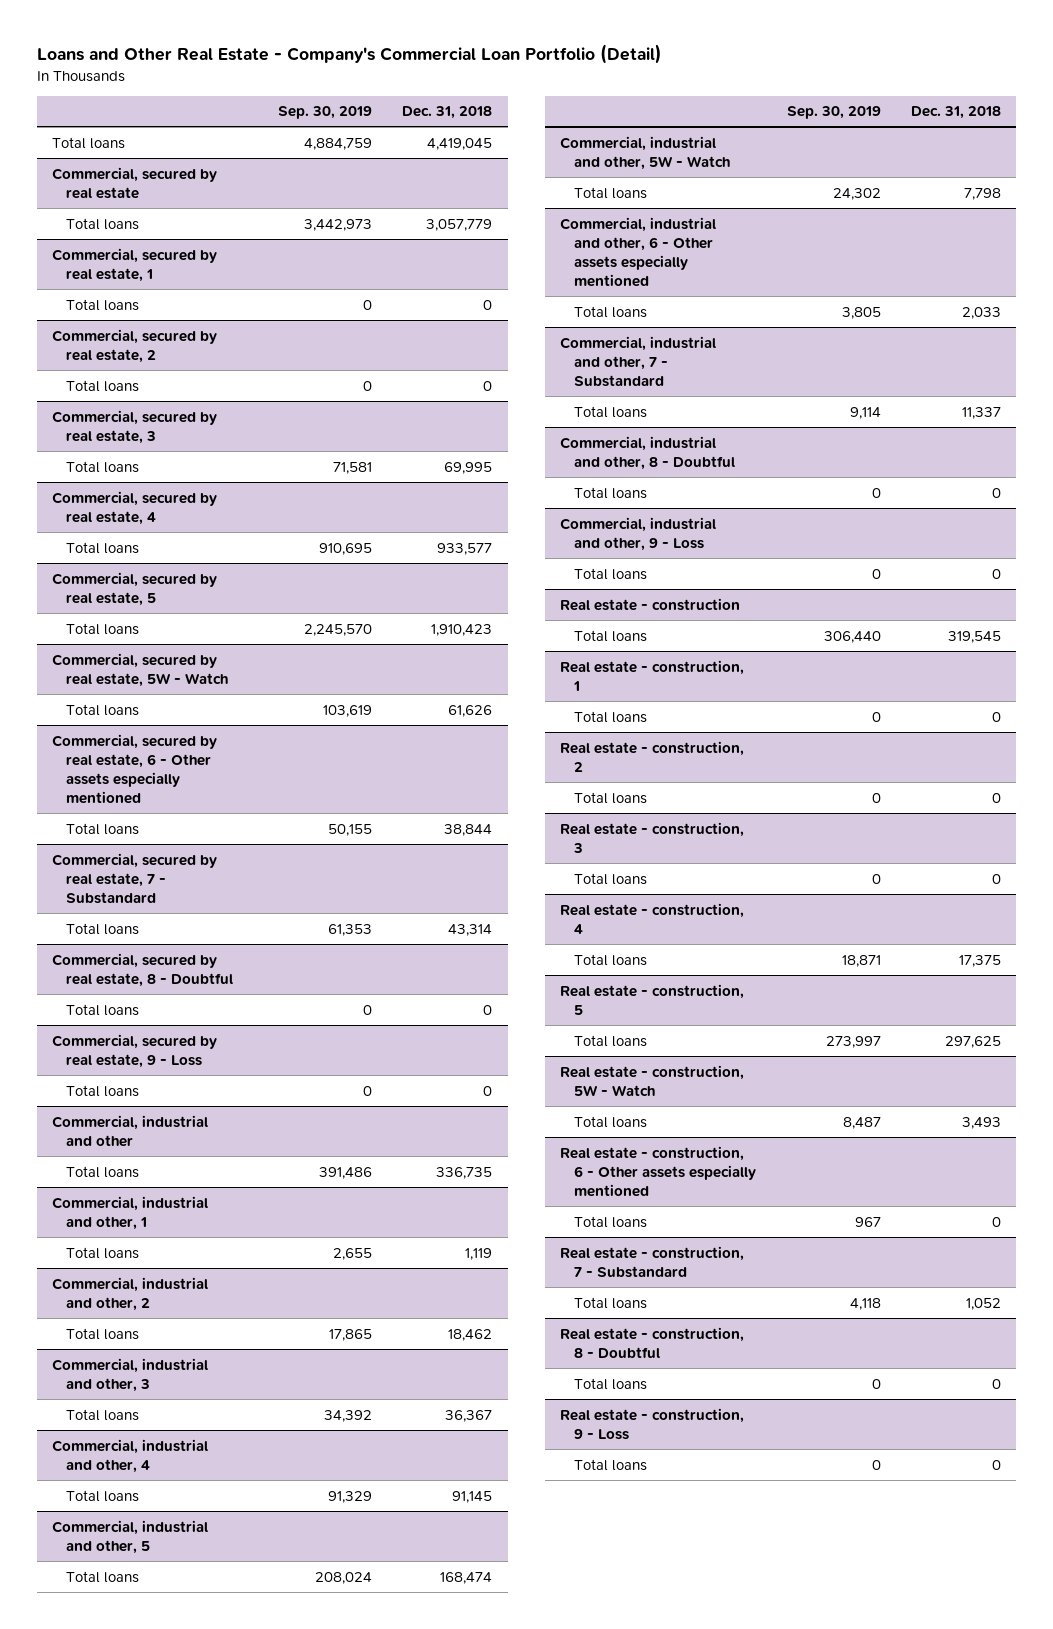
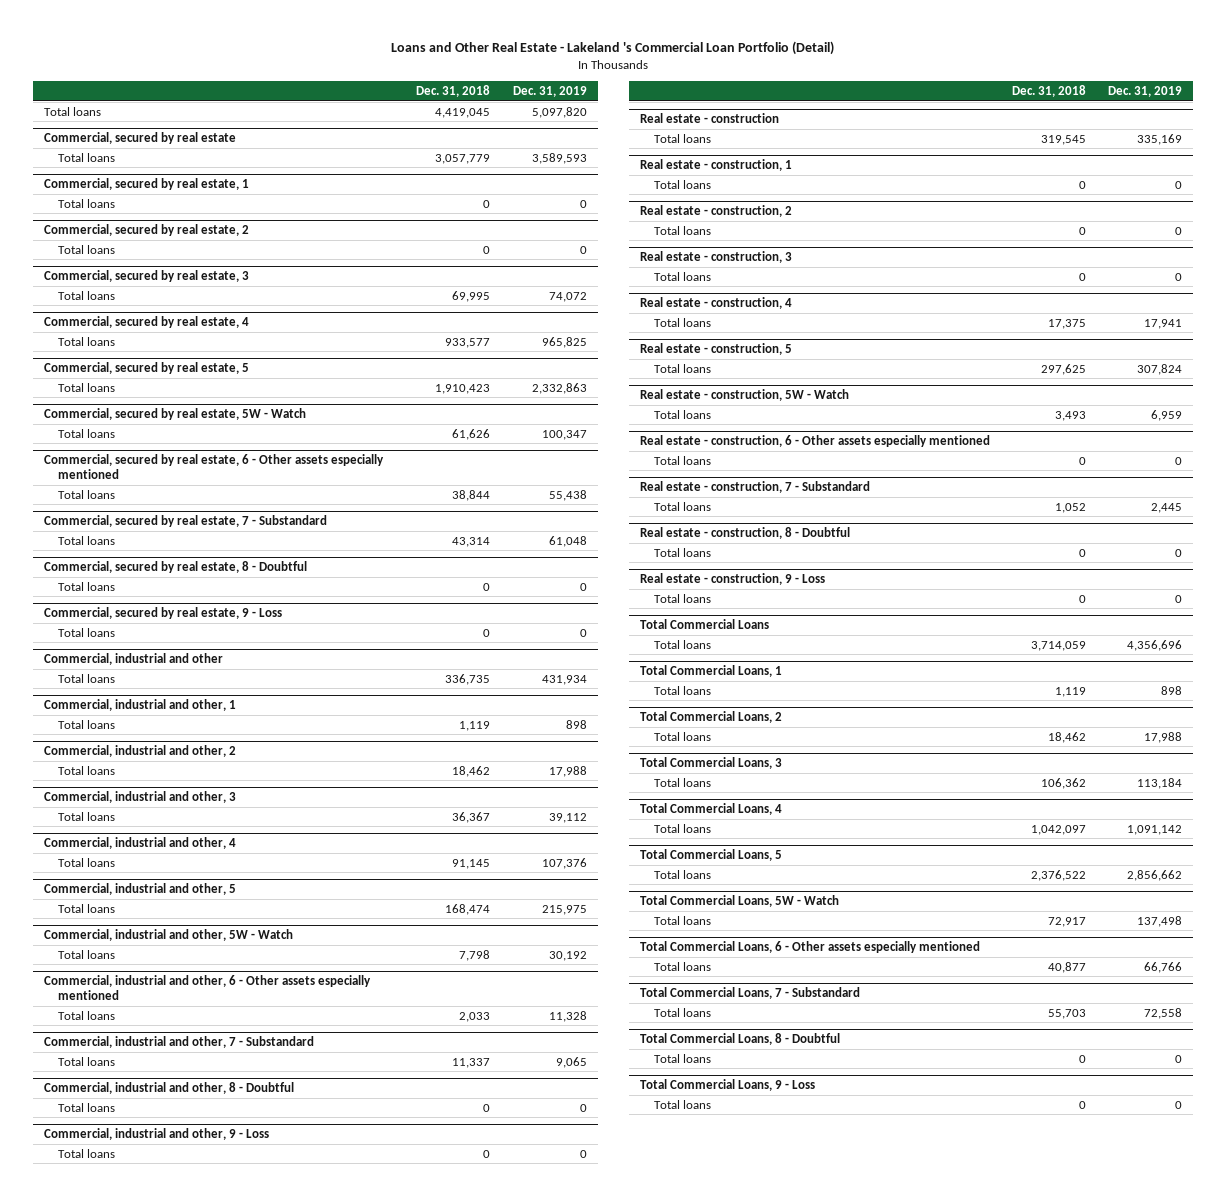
- Loans and Other Real Estate - Company's Commercial Loan Portfolio (Detail)
+ Loans and Other Real Estate - Lakeland 's Commercial Loan Portfolio (Detail)
- | Sep. 30, 2019 | Dec. 31, 2018
+ | Dec. 31, 2018 | Dec. 31, 2019
+ Total Commercial Loans
+ Total loans | 3,714,059 | 4,356,696
+ Total Commercial Loans, 1
+ Total loans | 1,119 | 898
+ Total Commercial Loans, 2
+ Total loans | 18,462 | 17,988
+ Total Commercial Loans, 3
+ Total loans | 106,362 | 113,184
+ Total Commercial Loans, 4
+ Total loans | 1,042,097 | 1,091,142
+ Total Commercial Loans, 5
+ Total loans | 2,376,522 | 2,856,662
+ Total Commercial Loans, 5W - Watch
+ Total loans | 72,917 | 137,498
+ Total Commercial Loans, 6 - Other assets especially mentioned
+ Total loans | 40,877 | 66,766
+ Total Commercial Loans, 7 - Substandard
+ Total loans | 55,703 | 72,558
+ Total Commercial Loans, 8 - Doubtful
+ Total loans | 0 | 0
+ Total Commercial Loans, 9 - Loss
+ Total loans | 0 | 0

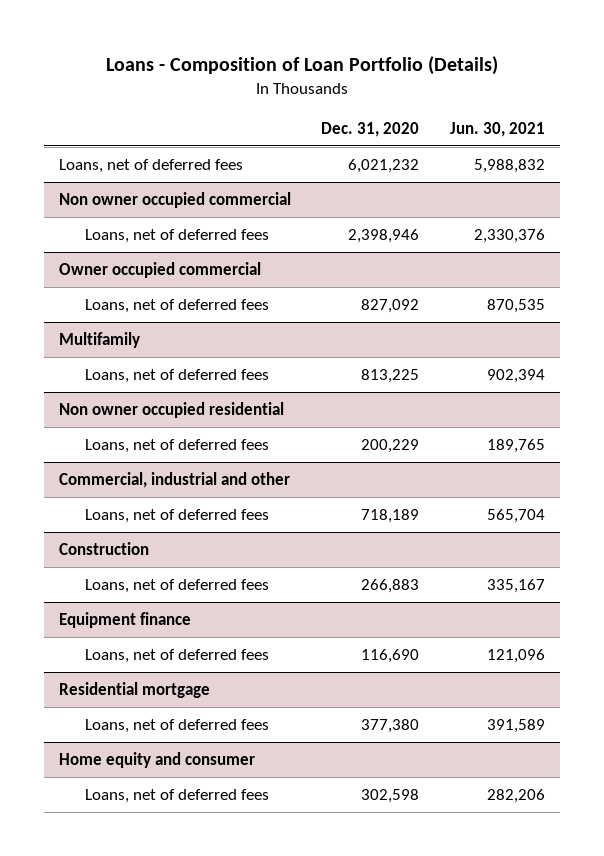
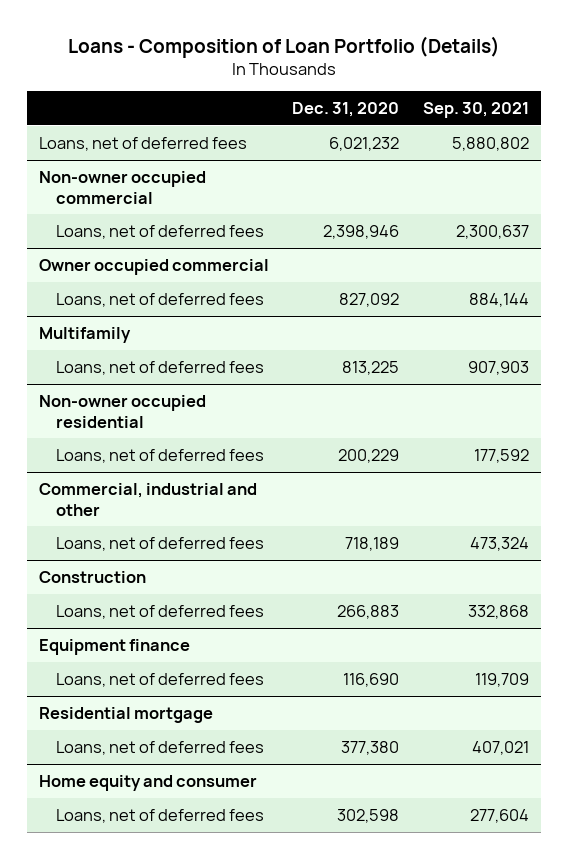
- | Dec. 31, 2020 | Jun. 30, 2021
+ | Dec. 31, 2020 | Sep. 30, 2021
- Non owner occupied commercial
+ Non-owner occupied commercial
- Non owner occupied residential
+ Non-owner occupied residential

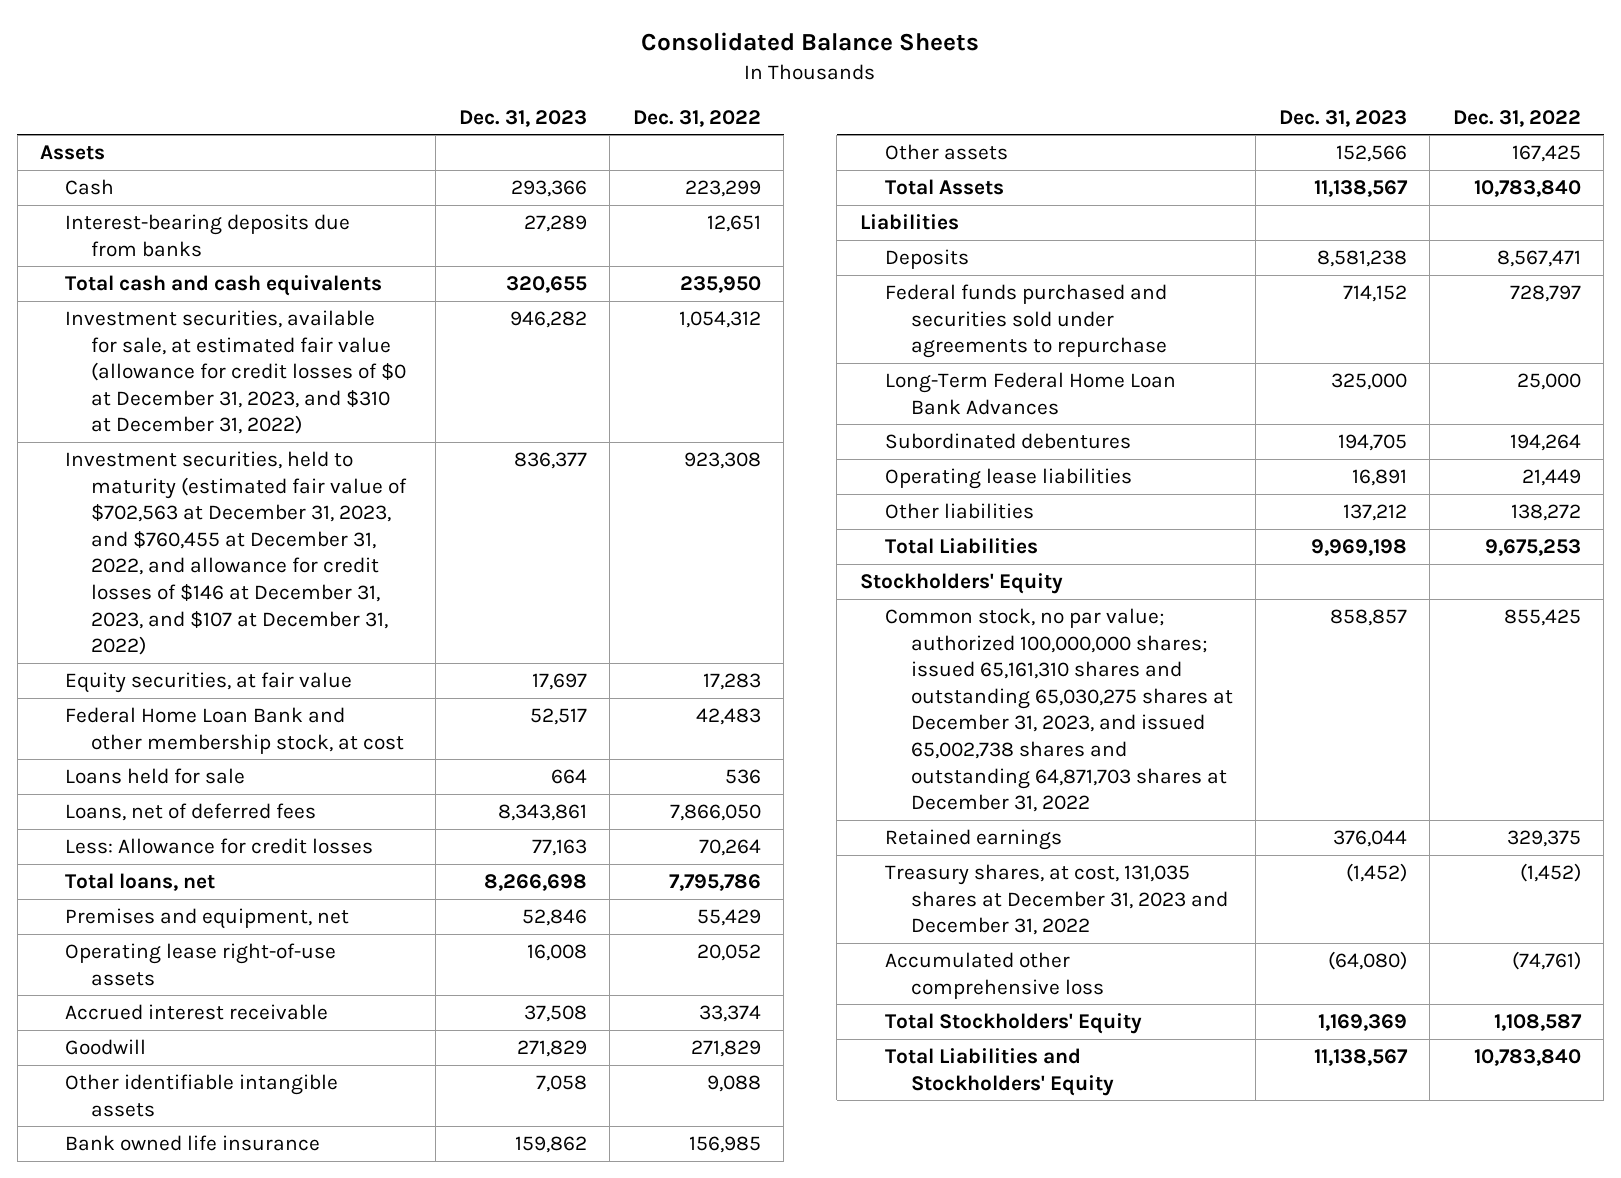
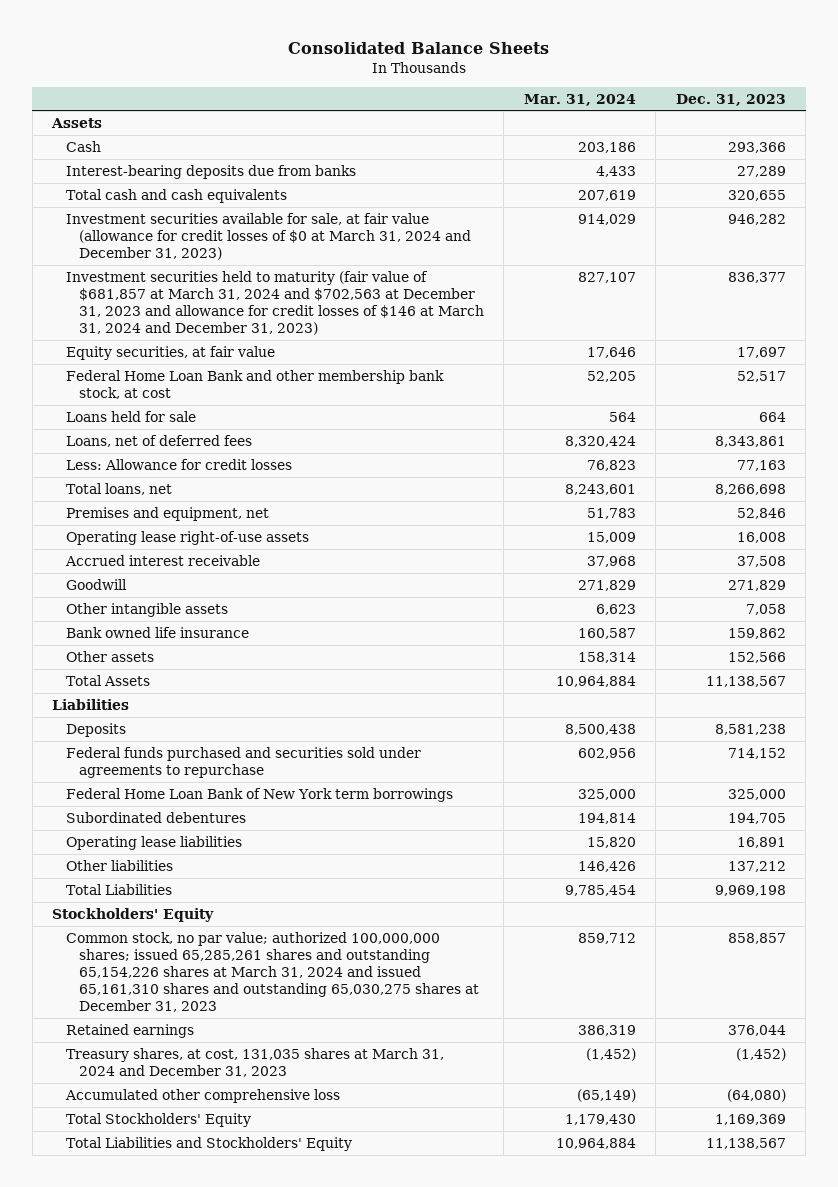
- | Dec. 31, 2023 | Dec. 31, 2022
+ | Mar. 31, 2024 | Dec. 31, 2023
- Investment securities, available for sale, at estimated fair value (allowance for credit losses of $0 at December 31, 2023, and $310 at December 31, 2022) | 946,282 | 1,054,312
- Investment securities, held to maturity (estimated fair value of $702,563 at December 31, 2023, and $760,455 at December 31, 2022, and allowance for credit losses of $146 at December 31, 2023, and $107 at December 31, 2022) | 836,377 | 923,308
+ Investment securities available for sale, at fair value (allowance for credit losses of $0 at March 31, 2024 and December 31, 2023) | 914,029 | 946,282
+ Investment securities held to maturity (fair value of $681,857 at March 31, 2024 and $702,563 at December 31, 2023 and allowance for credit losses of $146 at March 31, 2024 and December 31, 2023) | 827,107 | 836,377
- Federal Home Loan Bank and other membership stock, at cost | 52,517 | 42,483
+ Federal Home Loan Bank and other membership bank stock, at cost | 52,205 | 52,517
- Other identifiable intangible assets | 7,058 | 9,088
+ Other intangible assets | 6,623 | 7,058
- Long-Term Federal Home Loan Bank Advances | 325,000 | 25,000
+ Federal Home Loan Bank of New York term borrowings | 325,000 | 325,000
- Common stock, no par value; authorized 100,000,000 shares; issued 65,161,310 shares and outstanding 65,030,275 shares at December 31, 2023, and issued 65,002,738 shares and outstanding 64,871,703 shares at December 31, 2022 | 858,857 | 855,425
+ Common stock, no par value; authorized 100,000,000 shares; issued 65,285,261 shares and outstanding 65,154,226 shares at March 31, 2024 and issued 65,161,310 shares and outstanding 65,030,275 shares at December 31, 2023 | 859,712 | 858,857
- Treasury shares, at cost, 131,035 shares at December 31, 2023 and December 31, 2022 | (1,452) | (1,452)
+ Treasury shares, at cost, 131,035 shares at March 31, 2024 and December 31, 2023 | (1,452) | (1,452)

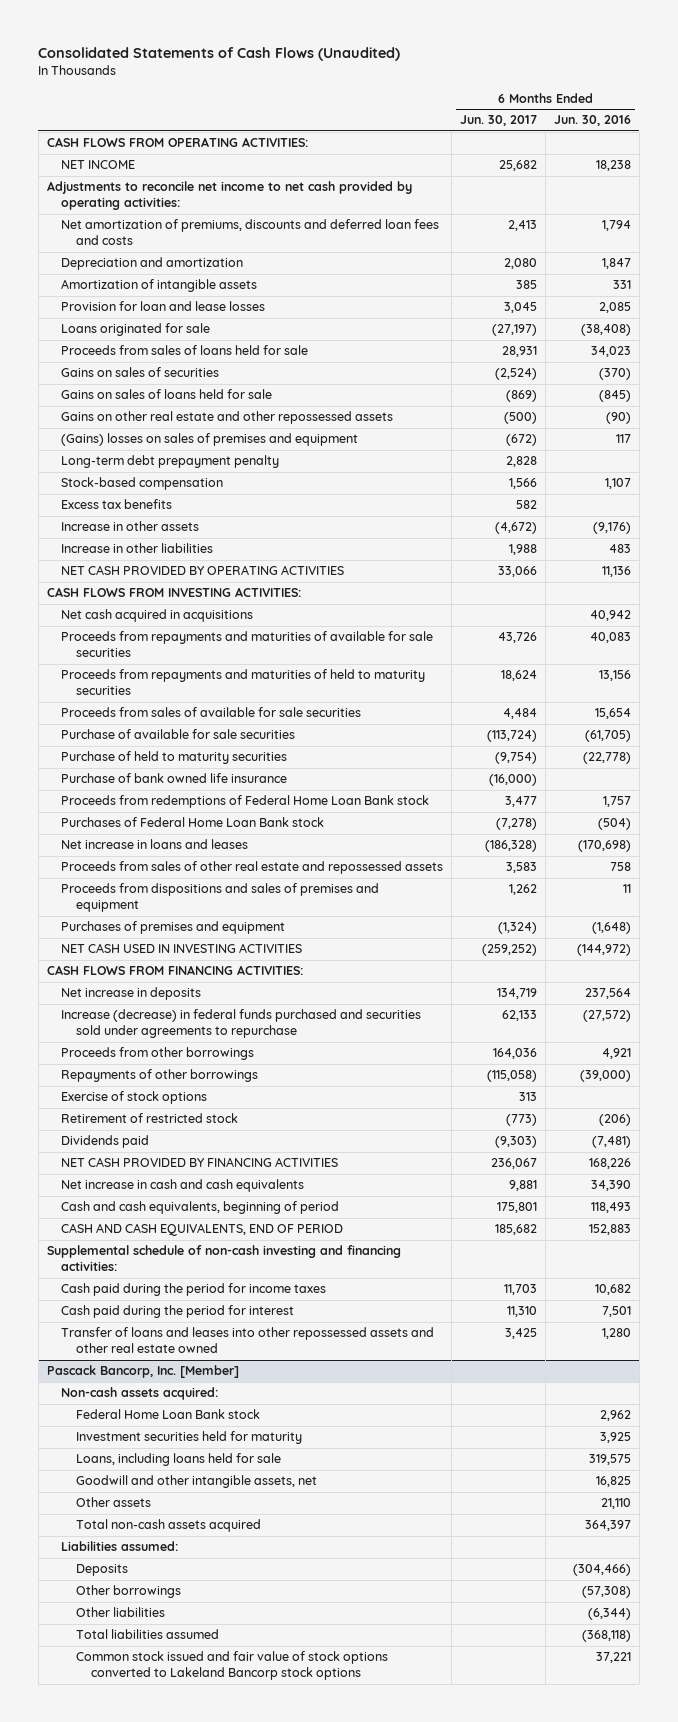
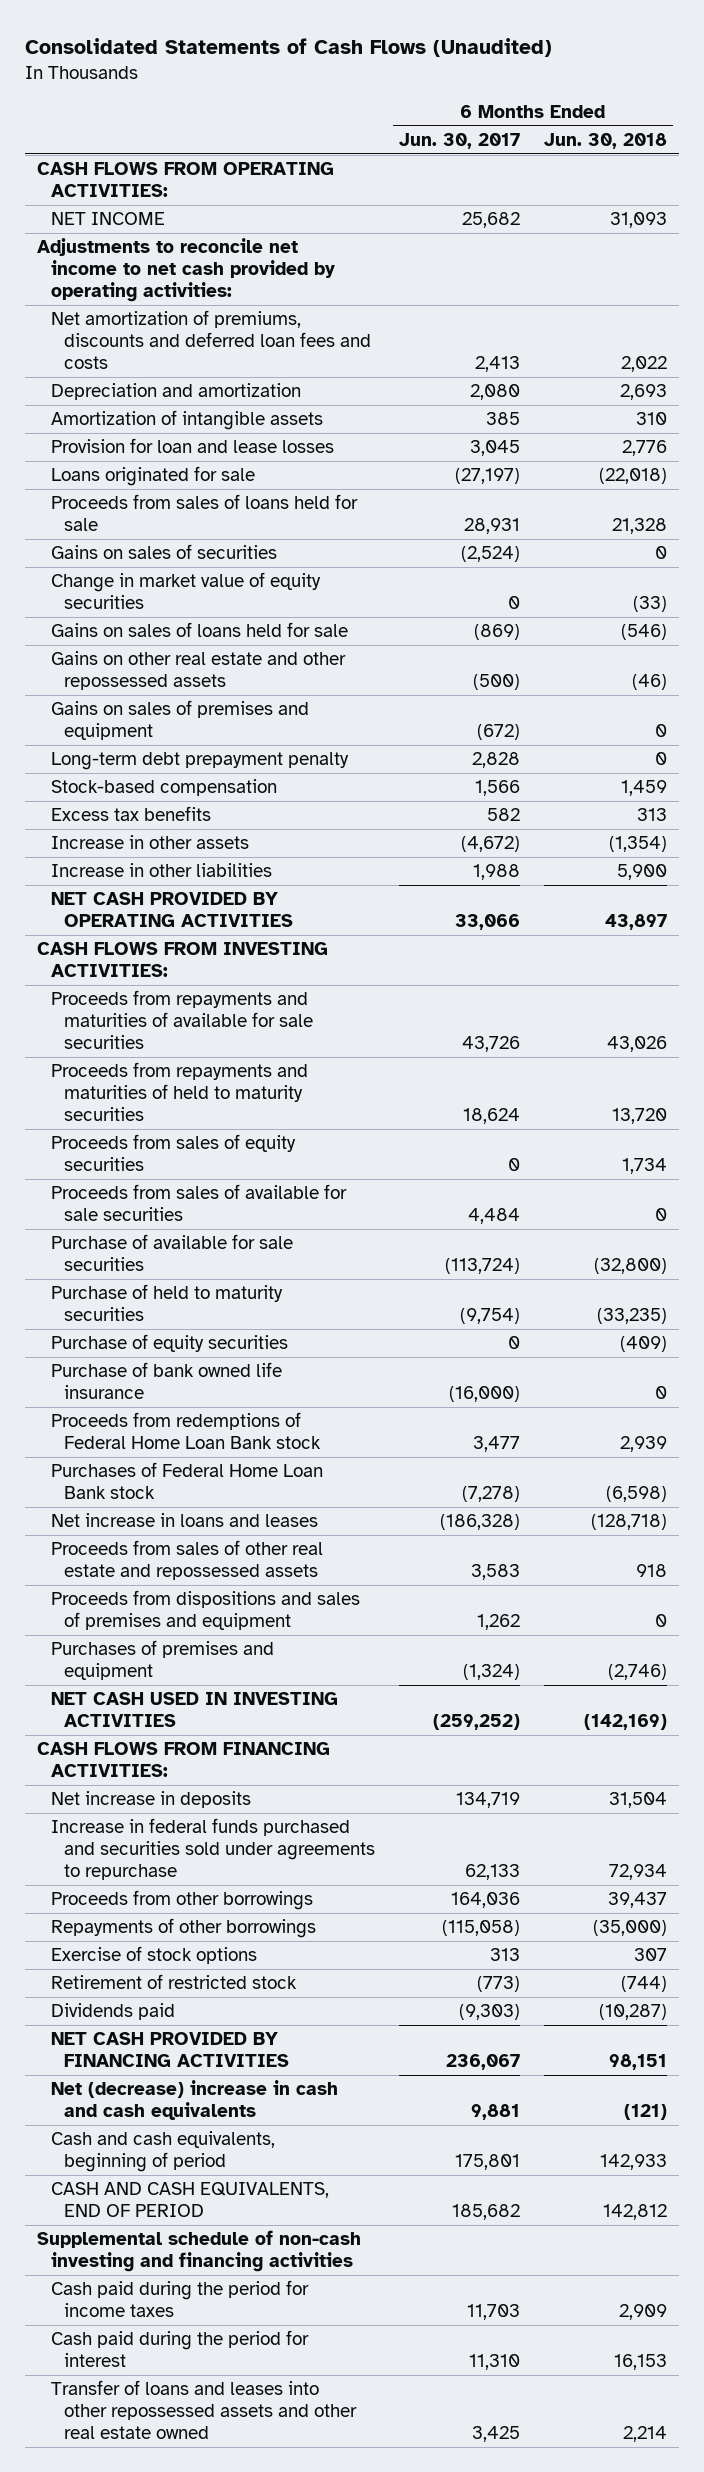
- | 6 Months Ended Jun. 30, 2017 | 6 Months Ended Jun. 30, 2016
+ | 6 Months Ended Jun. 30, 2017 | 6 Months Ended Jun. 30, 2018
+ Change in market value of equity securities | 0 | (33)
- (Gains) losses on sales of premises and equipment | (672) | 117
+ Gains on sales of premises and equipment | (672) | 0
- Net cash acquired in acquisitions | | 40,942
+ Proceeds from sales of equity securities | 0 | 1,734
+ Purchase of equity securities | 0 | (409)
- Increase (decrease) in federal funds purchased and securities sold under agreements to repurchase | 62,133 | (27,572)
+ Increase in federal funds purchased and securities sold under agreements to repurchase | 62,133 | 72,934
- Net increase in cash and cash equivalents | 9,881 | 34,390
+ Net (decrease) increase in cash and cash equivalents | 9,881 | (121)
- Supplemental schedule of non-cash investing and financing activities:
+ Supplemental schedule of non-cash investing and financing activities
- Pascack Bancorp, Inc. [Member]
- Non-cash assets acquired:
- Federal Home Loan Bank stock | | 2,962
- Investment securities held for maturity | | 3,925
- Loans, including loans held for sale | | 319,575
- Goodwill and other intangible assets, net | | 16,825
- Other assets | | 21,110
- Total non-cash assets acquired | | 364,397
- Liabilities assumed:
- Deposits | | (304,466)
- Other borrowings | | (57,308)
- Other liabilities | | (6,344)
- Total liabilities assumed | | (368,118)
- Common stock issued and fair value of stock options converted to Lakeland Bancorp stock options | | 37,221

